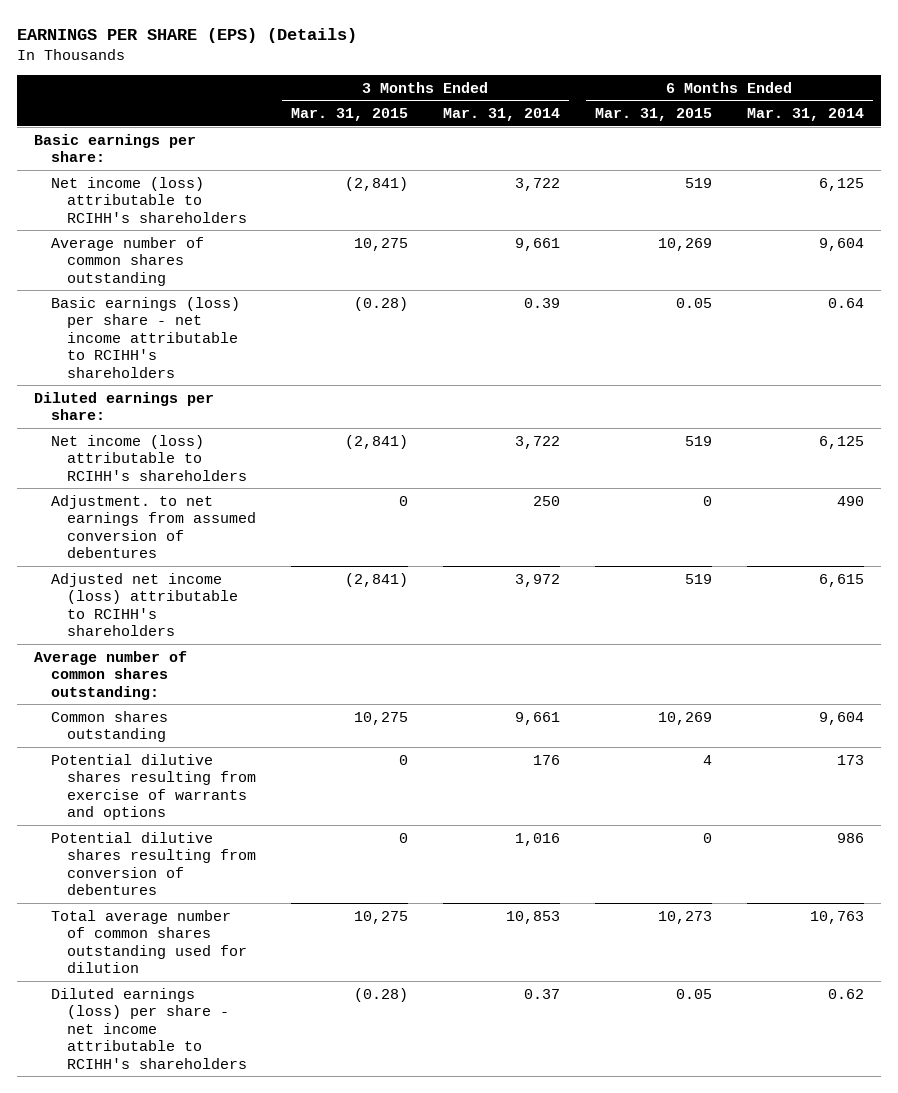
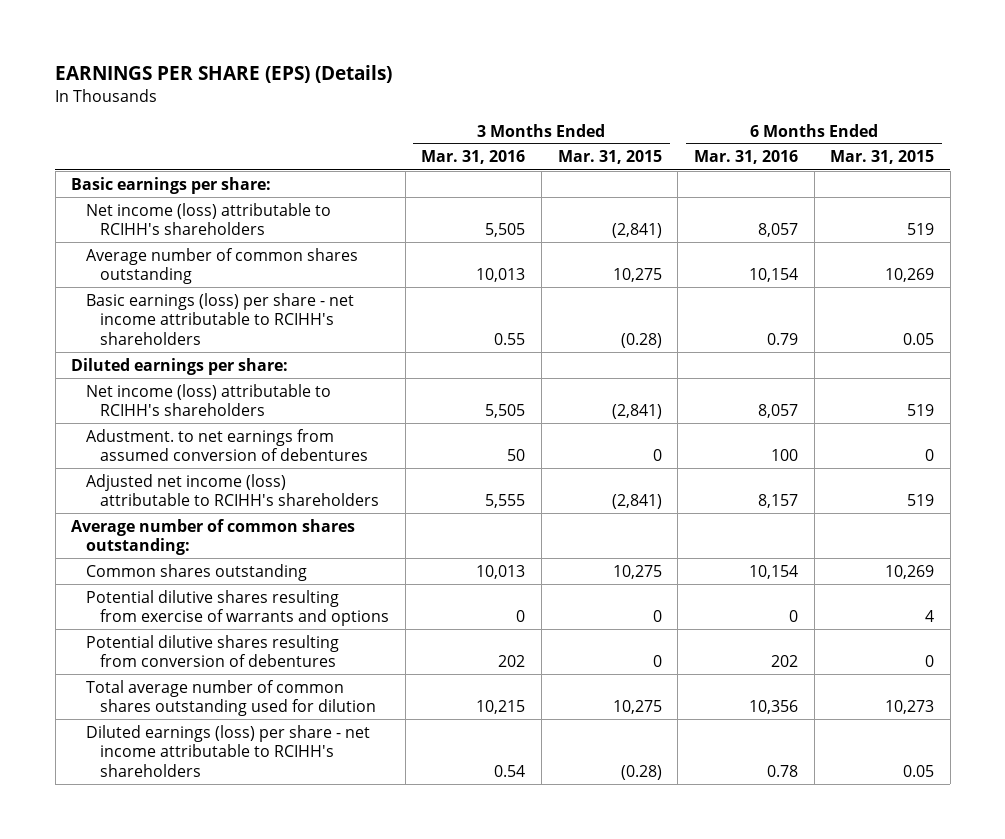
- | 3 Months Ended Mar. 31, 2015 | 3 Months Ended Mar. 31, 2014 | 6 Months Ended Mar. 31, 2015 | 6 Months Ended Mar. 31, 2014
+ | 3 Months Ended Mar. 31, 2016 | 3 Months Ended Mar. 31, 2015 | 6 Months Ended Mar. 31, 2016 | 6 Months Ended Mar. 31, 2015
- Adjustment. to net earnings from assumed conversion of debentures | 0 | 250 | 0 | 490
+ Adustment. to net earnings from assumed conversion of debentures | 50 | 0 | 100 | 0

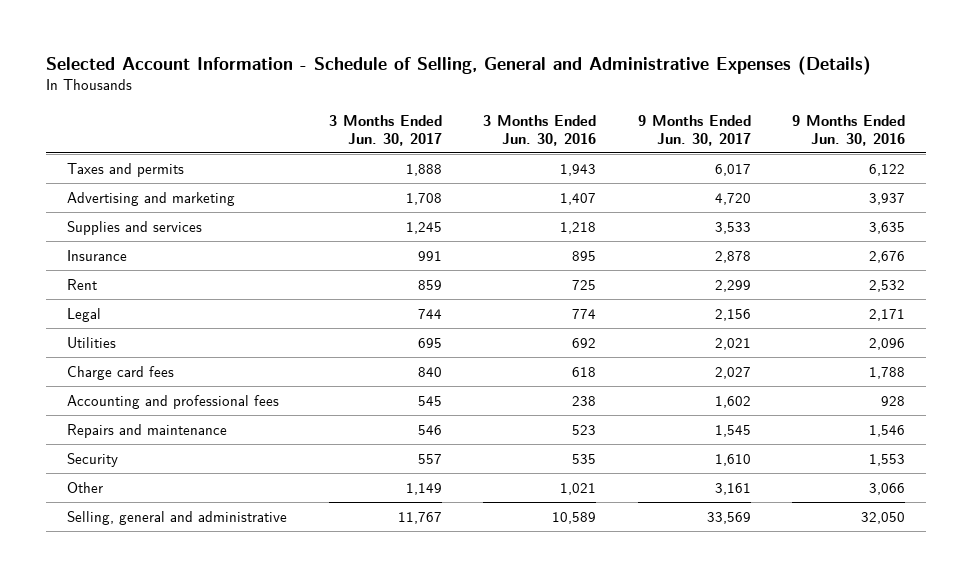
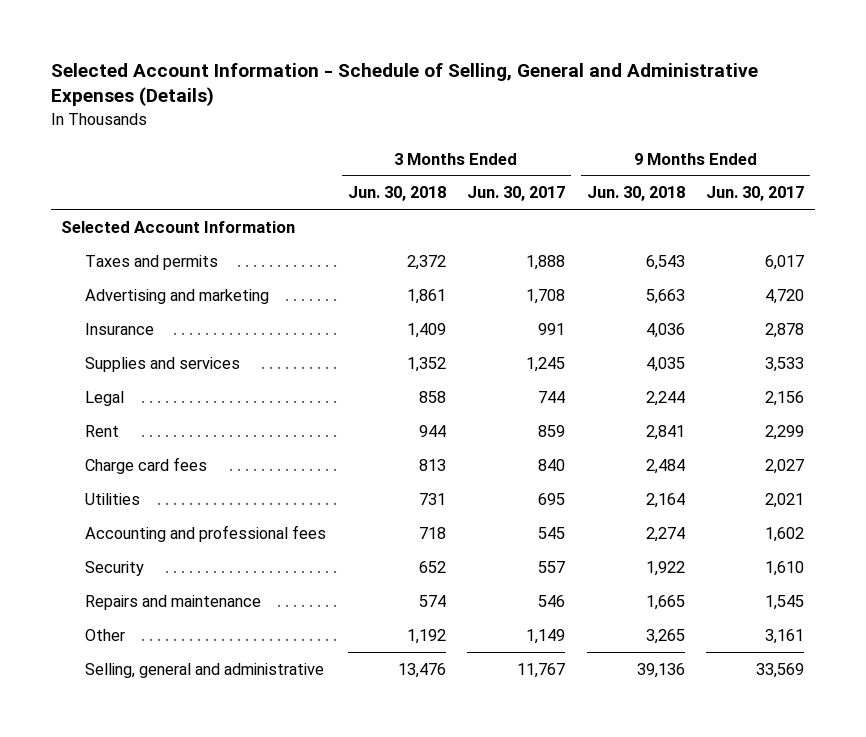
- | 3 Months Ended Jun. 30, 2017 | 3 Months Ended Jun. 30, 2016 | 9 Months Ended Jun. 30, 2017 | 9 Months Ended Jun. 30, 2016
+ | 3 Months Ended Jun. 30, 2018 | 3 Months Ended Jun. 30, 2017 | 9 Months Ended Jun. 30, 2018 | 9 Months Ended Jun. 30, 2017
+ Selected Account Information
moved down: Supplies and services | 1,352 | 1,245 | 4,035 | 3,533
moved down: Rent | 944 | 859 | 2,841 | 2,299
moved down: Utilities | 731 | 695 | 2,164 | 2,021
moved down: Repairs and maintenance | 574 | 546 | 1,665 | 1,545

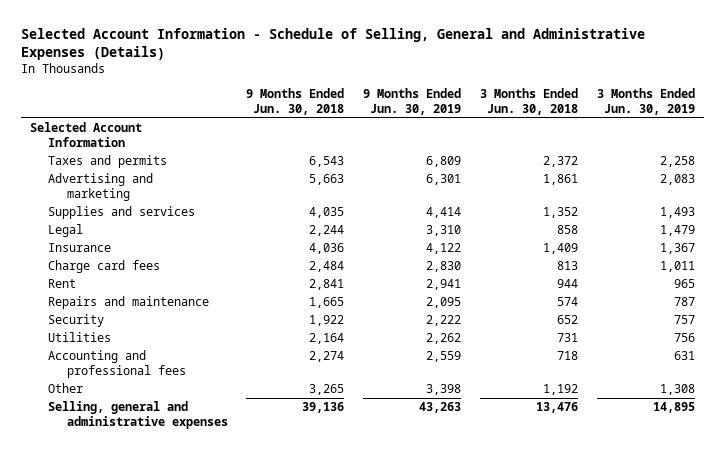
- | 3 Months Ended Jun. 30, 2018 | 3 Months Ended Jun. 30, 2017 | 9 Months Ended Jun. 30, 2018 | 9 Months Ended Jun. 30, 2017
+ | 9 Months Ended Jun. 30, 2018 | 9 Months Ended Jun. 30, 2019 | 3 Months Ended Jun. 30, 2018 | 3 Months Ended Jun. 30, 2019
moved down: Insurance | 4,036 | 4,122 | 1,409 | 1,367
moved down: Rent | 2,841 | 2,941 | 944 | 965
moved up: Repairs and maintenance | 1,665 | 2,095 | 574 | 787
moved up: Security | 1,922 | 2,222 | 652 | 757
- Selling, general and administrative | 13,476 | 11,767 | 39,136 | 33,569
+ Selling, general and administrative expenses | 39,136 | 43,263 | 13,476 | 14,895

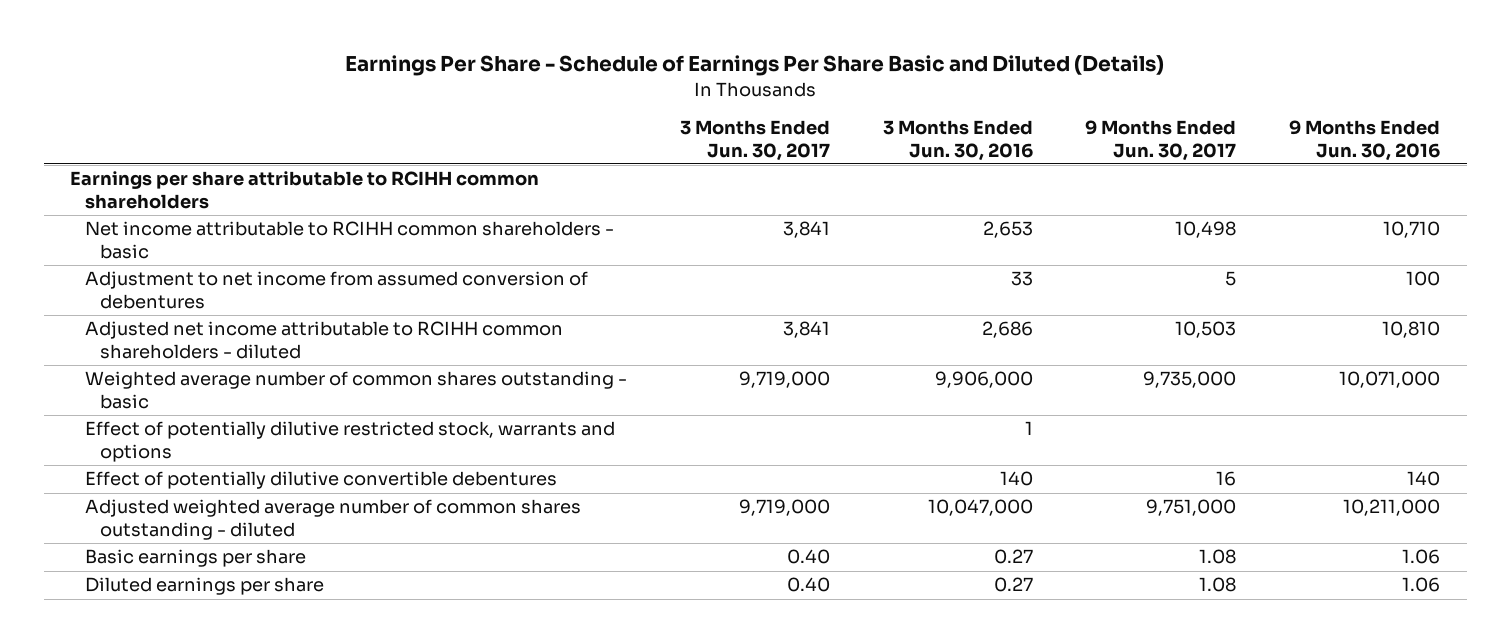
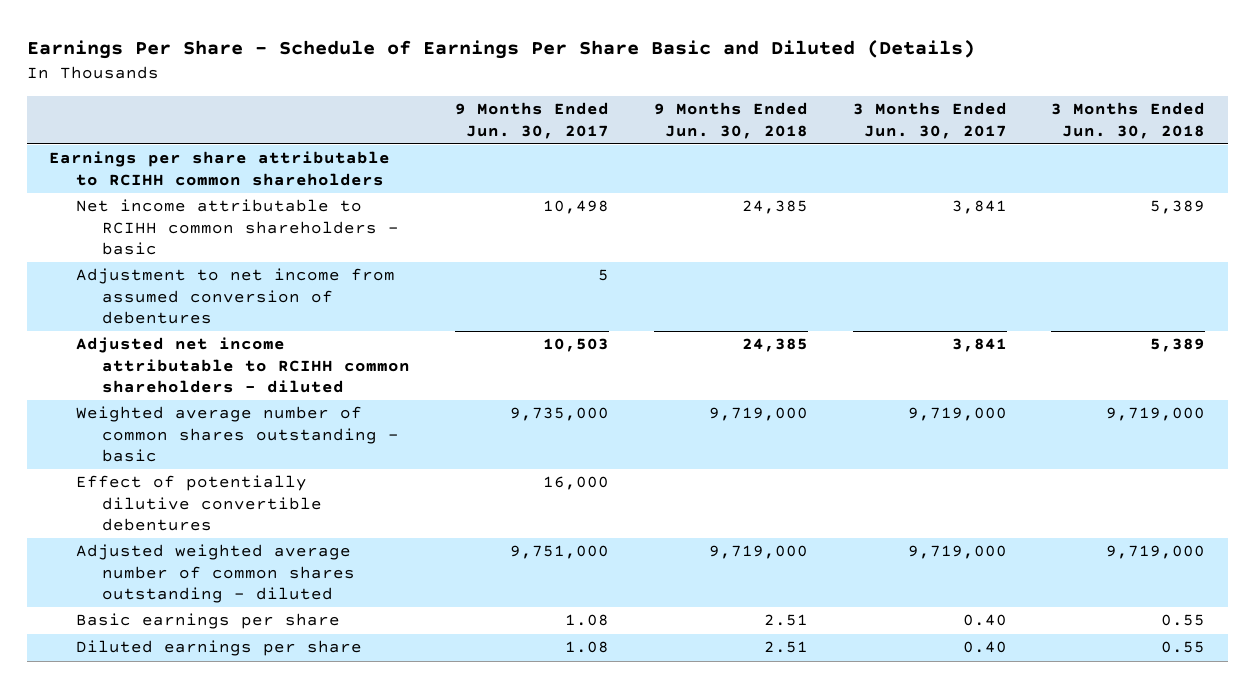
- | 3 Months Ended Jun. 30, 2017 | 3 Months Ended Jun. 30, 2016 | 9 Months Ended Jun. 30, 2017 | 9 Months Ended Jun. 30, 2016
+ | 9 Months Ended Jun. 30, 2017 | 9 Months Ended Jun. 30, 2018 | 3 Months Ended Jun. 30, 2017 | 3 Months Ended Jun. 30, 2018
- Effect of potentially dilutive restricted stock, warrants and options | | 1 | |
- Effect of potentially dilutive convertible debentures | | 140 | 16 | 140
+ Effect of potentially dilutive convertible debentures | 16,000 | | |

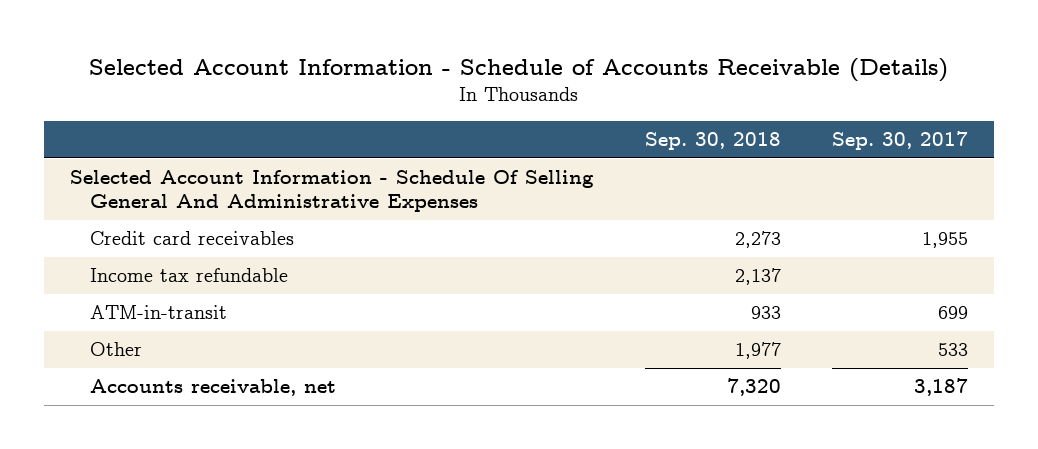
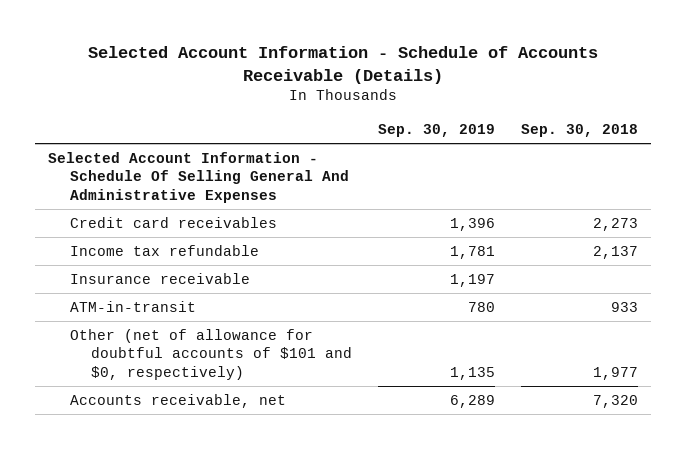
- | Sep. 30, 2018 | Sep. 30, 2017
+ | Sep. 30, 2019 | Sep. 30, 2018
+ Insurance receivable | 1,197 |
- Other | 1,977 | 533
+ Other (net of allowance for doubtful accounts of $101 and $0, respectively) | 1,135 | 1,977

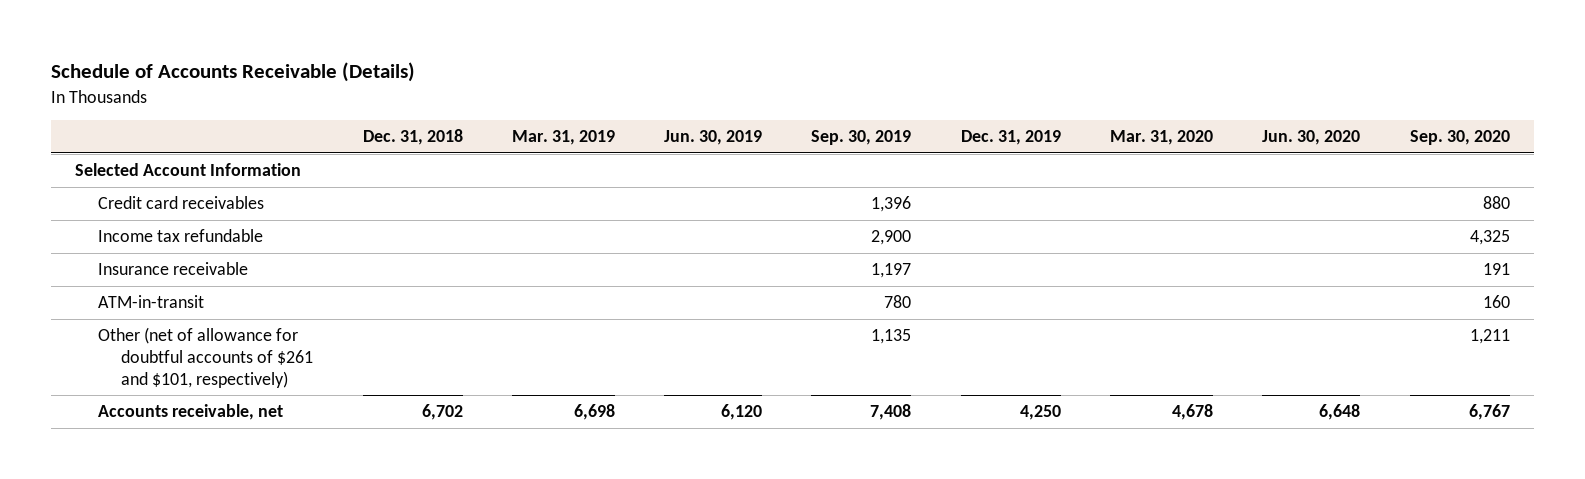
- Selected Account Information - Schedule of Accounts Receivable (Details)
+ Schedule of Accounts Receivable (Details)
- | Sep. 30, 2019 | Sep. 30, 2018
+ | Dec. 31, 2018 | Mar. 31, 2019 | Jun. 30, 2019 | Sep. 30, 2019 | Dec. 31, 2019 | Mar. 31, 2020 | Jun. 30, 2020 | Sep. 30, 2020
- Selected Account Information - Schedule Of Selling General And Administrative Expenses
+ Selected Account Information
- Income tax refundable | 1,781 | 2,137
+ Income tax refundable | | | | 2,900 | | | | 4,325
- Other (net of allowance for doubtful accounts of $101 and $0, respectively) | 1,135 | 1,977
- Accounts receivable, net | 6,289 | 7,320
+ Other (net of allowance for doubtful accounts of $261 and $101, respectively) | | | | 1,135 | | | | 1,211
+ Accounts receivable, net | 6,702 | 6,698 | 6,120 | 7,408 | 4,250 | 4,678 | 6,648 | 6,767

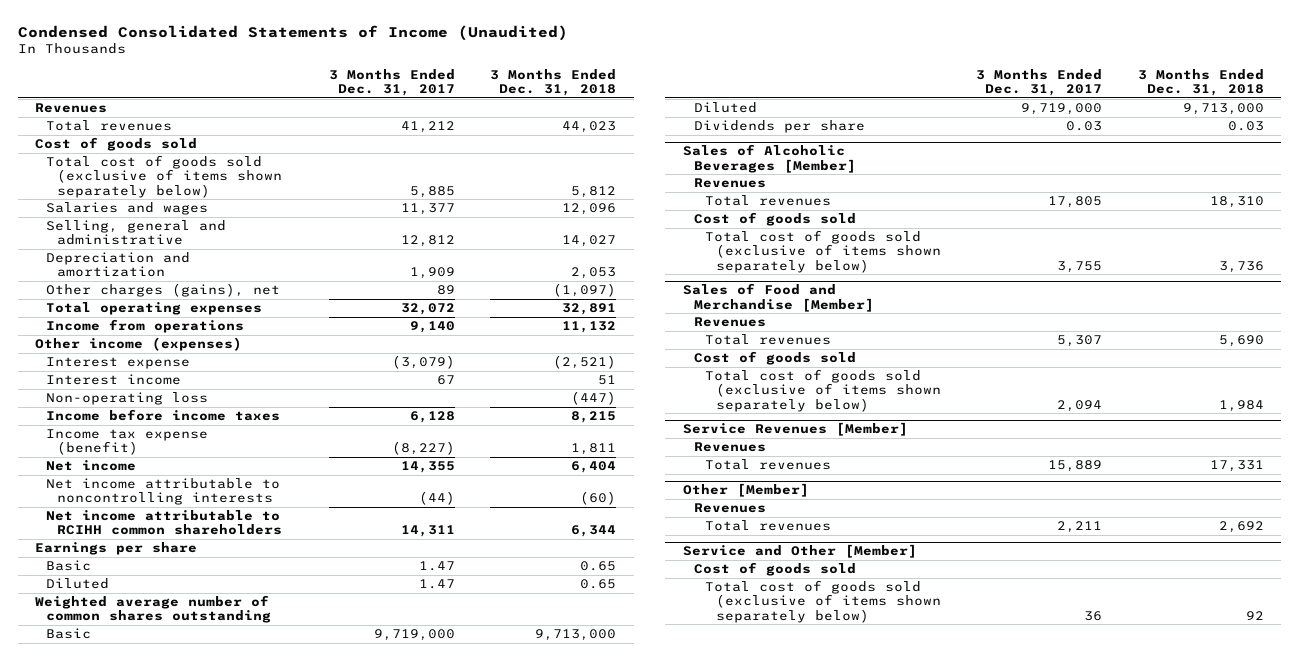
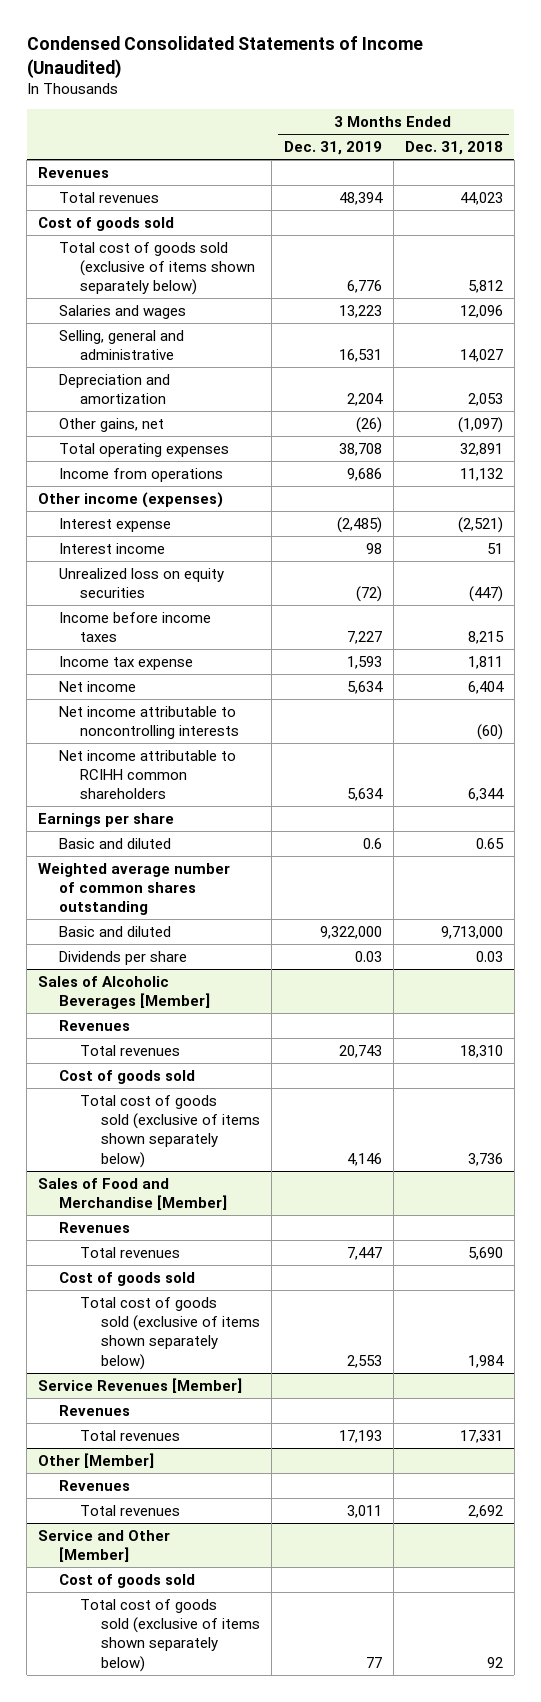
- | 3 Months Ended Dec. 31, 2017 | 3 Months Ended Dec. 31, 2018
+ | 3 Months Ended Dec. 31, 2019 | 3 Months Ended Dec. 31, 2018
- Other charges (gains), net | 89 | (1,097)
+ Other gains, net | (26) | (1,097)
- Non-operating loss | | (447)
+ Unrealized loss on equity securities | (72) | (447)
- Income tax expense (benefit) | (8,227) | 1,811
+ Income tax expense | 1,593 | 1,811
- Basic | 1.47 | 0.65
- Diluted | 1.47 | 0.65
+ Basic and diluted | 0.6 | 0.65
- Basic | 9,719,000 | 9,713,000
- Diluted | 9,719,000 | 9,713,000
+ Basic and diluted | 9,322,000 | 9,713,000

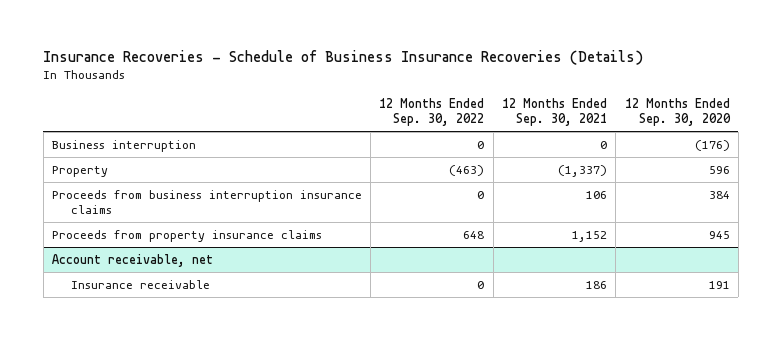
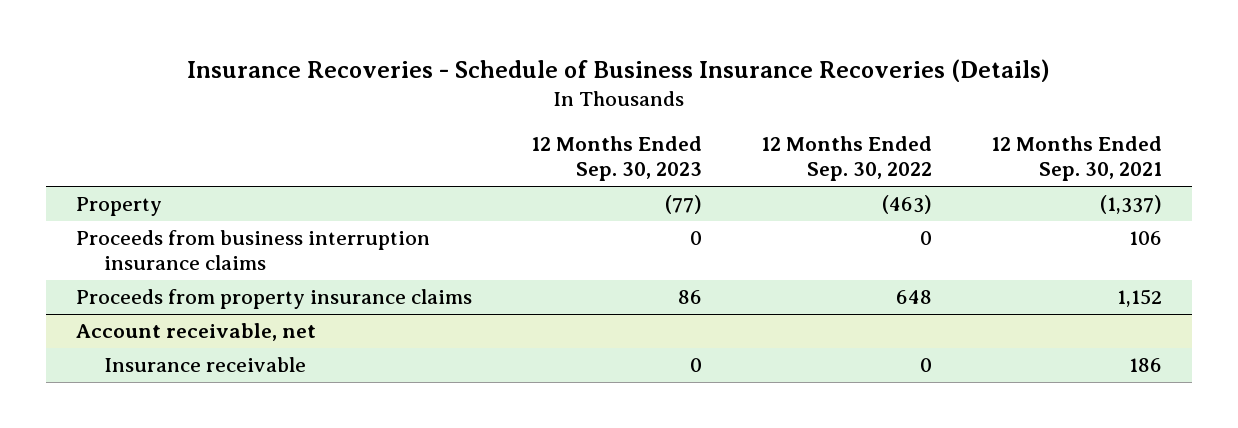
- | 12 Months Ended Sep. 30, 2022 | 12 Months Ended Sep. 30, 2021 | 12 Months Ended Sep. 30, 2020
+ | 12 Months Ended Sep. 30, 2023 | 12 Months Ended Sep. 30, 2022 | 12 Months Ended Sep. 30, 2021
- Business interruption | 0 | 0 | (176)

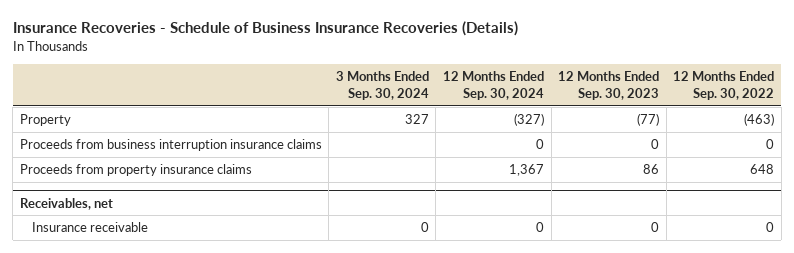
- | 12 Months Ended Sep. 30, 2023 | 12 Months Ended Sep. 30, 2022 | 12 Months Ended Sep. 30, 2021
+ | 3 Months Ended Sep. 30, 2024 | 12 Months Ended Sep. 30, 2024 | 12 Months Ended Sep. 30, 2023 | 12 Months Ended Sep. 30, 2022
- Account receivable, net
+ Receivables, net

